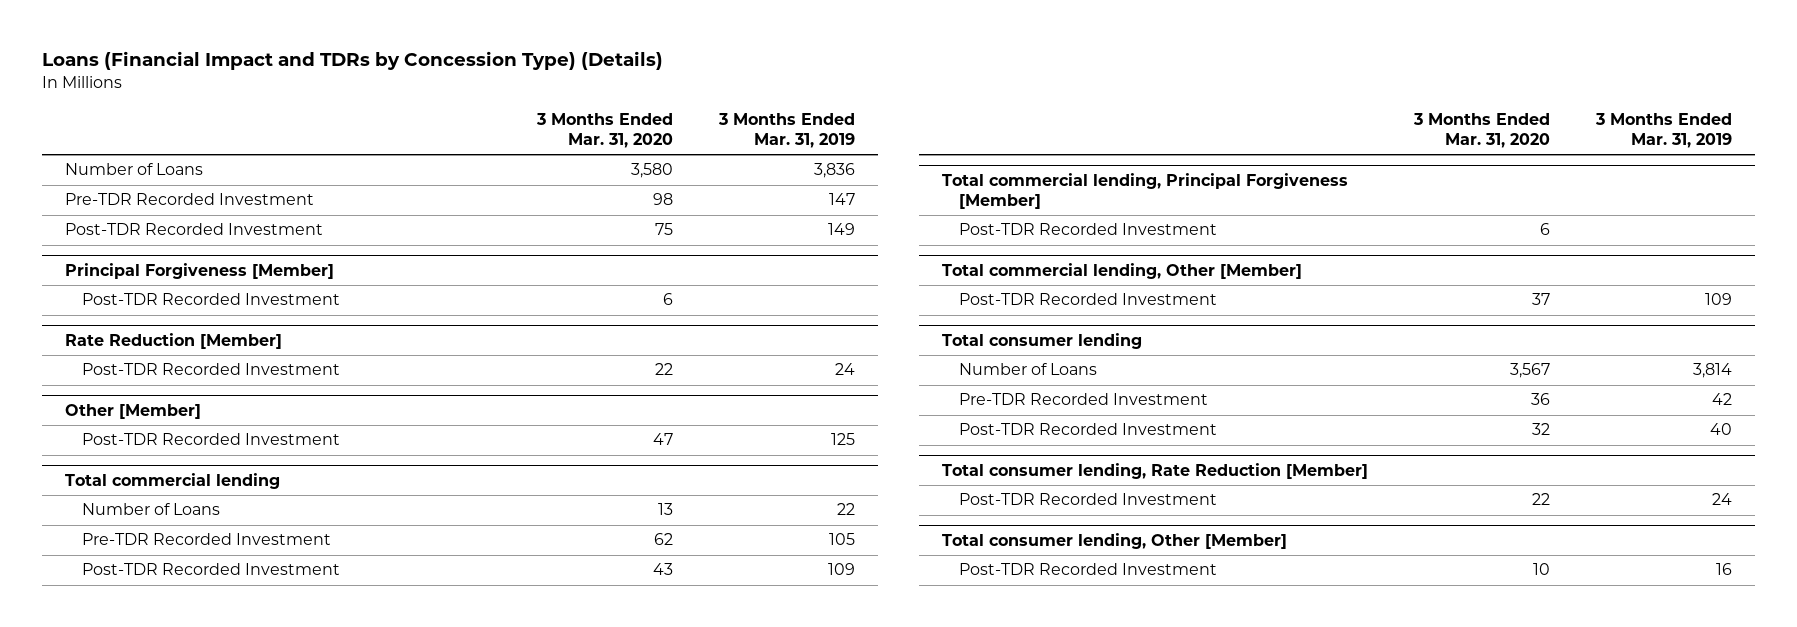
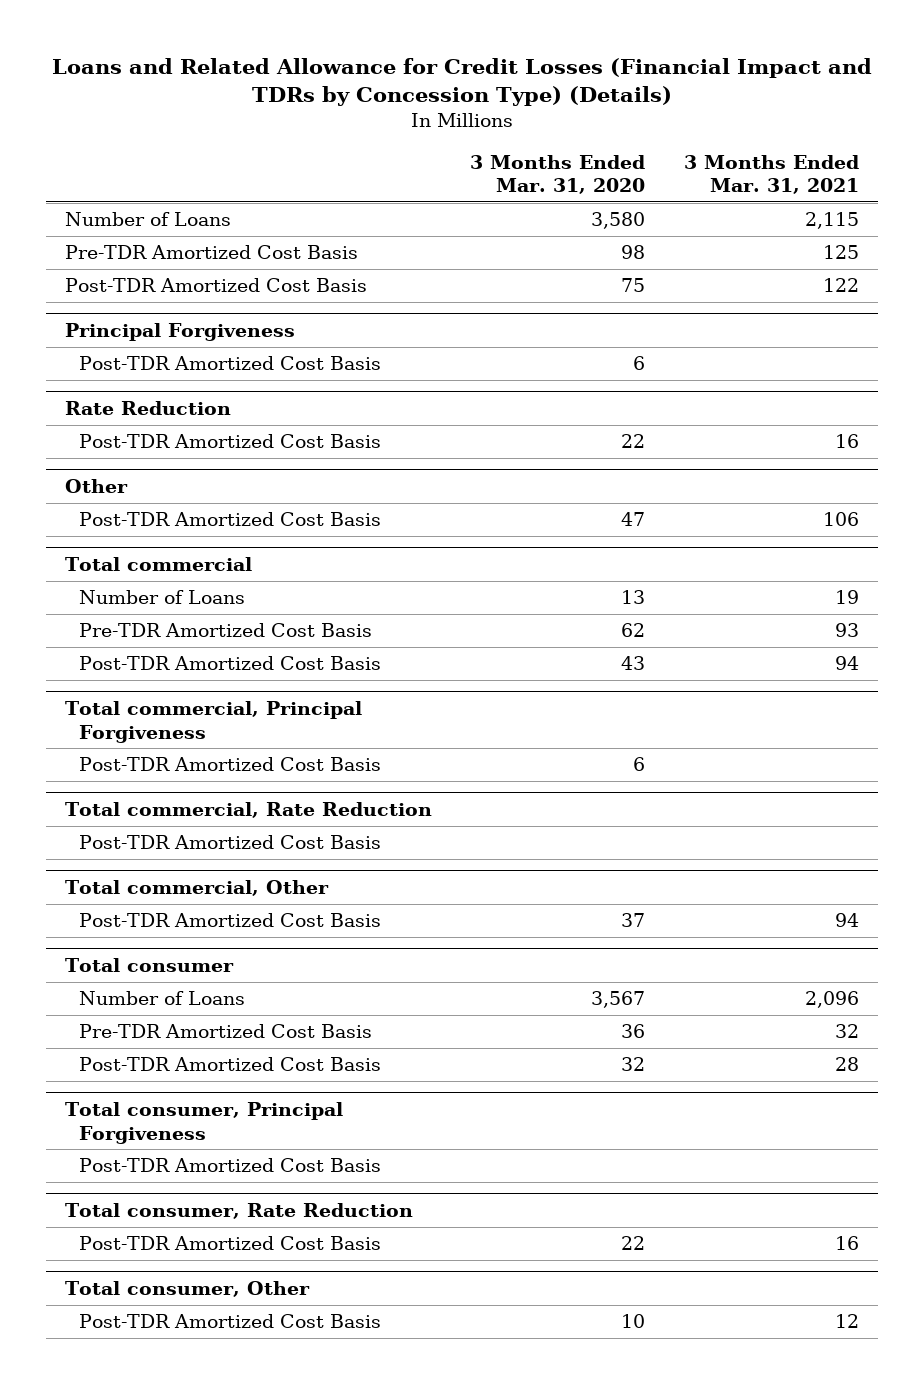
- Loans (Financial Impact and TDRs by Concession Type) (Details)
+ Loans and Related Allowance for Credit Losses (Financial Impact and TDRs by Concession Type) (Details)
- | 3 Months Ended Mar. 31, 2020 | 3 Months Ended Mar. 31, 2019
+ | 3 Months Ended Mar. 31, 2020 | 3 Months Ended Mar. 31, 2021
- Pre-TDR Recorded Investment | 98 | 147
- Post-TDR Recorded Investment | 75 | 149
- Principal Forgiveness [Member]
- Post-TDR Recorded Investment | 6 |
- Rate Reduction [Member]
- Post-TDR Recorded Investment | 22 | 24
- Other [Member]
- Post-TDR Recorded Investment | 47 | 125
- Total commercial lending
+ Pre-TDR Amortized Cost Basis | 98 | 125
+ Post-TDR Amortized Cost Basis | 75 | 122
+ Principal Forgiveness
+ Post-TDR Amortized Cost Basis | 6 |
+ Rate Reduction
+ Post-TDR Amortized Cost Basis | 22 | 16
+ Other
+ Post-TDR Amortized Cost Basis | 47 | 106
+ Total commercial
- Pre-TDR Recorded Investment | 62 | 105
- Post-TDR Recorded Investment | 43 | 109
- Total commercial lending, Principal Forgiveness [Member]
- Post-TDR Recorded Investment | 6 |
- Total commercial lending, Other [Member]
- Post-TDR Recorded Investment | 37 | 109
- Total consumer lending
+ Pre-TDR Amortized Cost Basis | 62 | 93
+ Post-TDR Amortized Cost Basis | 43 | 94
+ Total commercial, Principal Forgiveness
+ Post-TDR Amortized Cost Basis | 6 |
+ Total commercial, Rate Reduction
+ Post-TDR Amortized Cost Basis
+ Total commercial, Other
+ Post-TDR Amortized Cost Basis | 37 | 94
+ Total consumer
- Pre-TDR Recorded Investment | 36 | 42
- Post-TDR Recorded Investment | 32 | 40
- Total consumer lending, Rate Reduction [Member]
- Post-TDR Recorded Investment | 22 | 24
- Total consumer lending, Other [Member]
- Post-TDR Recorded Investment | 10 | 16
+ Pre-TDR Amortized Cost Basis | 36 | 32
+ Post-TDR Amortized Cost Basis | 32 | 28
+ Total consumer, Principal Forgiveness
+ Post-TDR Amortized Cost Basis
+ Total consumer, Rate Reduction
+ Post-TDR Amortized Cost Basis | 22 | 16
+ Total consumer, Other
+ Post-TDR Amortized Cost Basis | 10 | 12

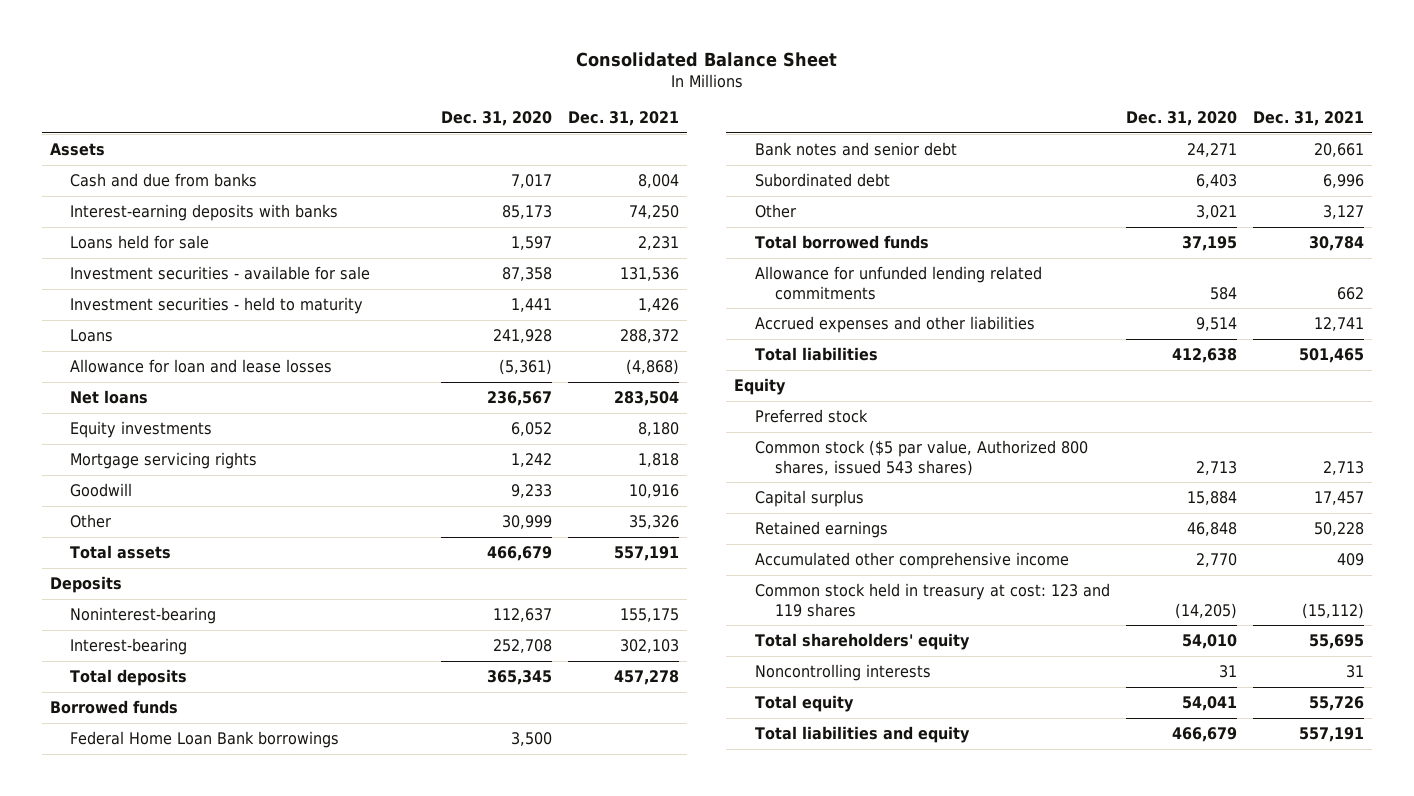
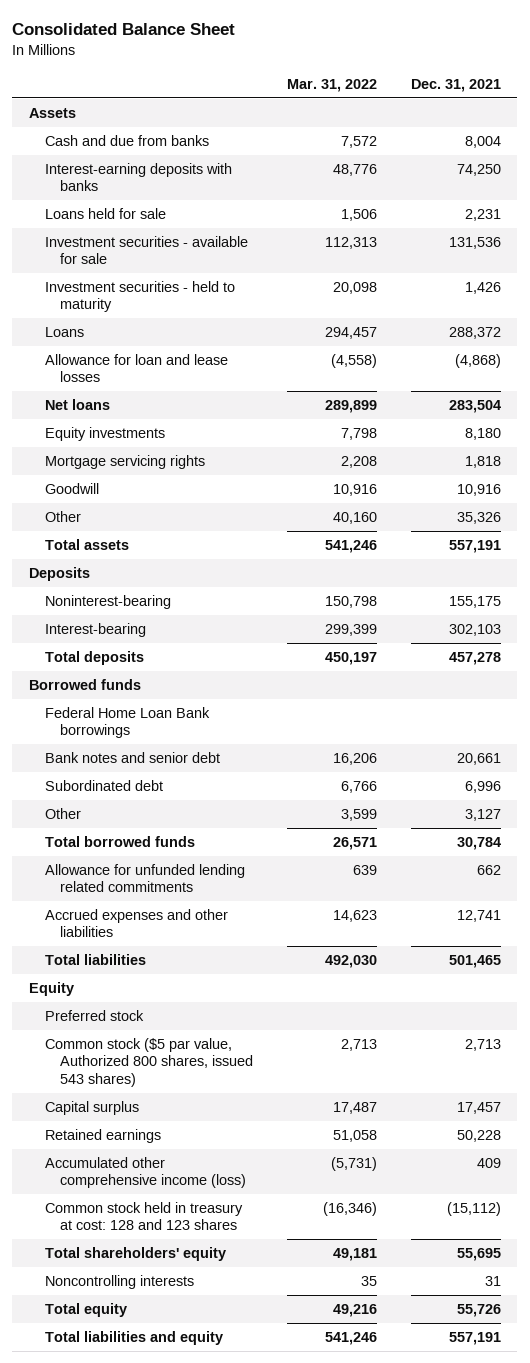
- | Dec. 31, 2020 | Dec. 31, 2021
+ | Mar. 31, 2022 | Dec. 31, 2021
- Accumulated other comprehensive income | 2,770 | 409
- Common stock held in treasury at cost: 123 and 119 shares | (14,205) | (15,112)
+ Accumulated other comprehensive income (loss) | (5,731) | 409
+ Common stock held in treasury at cost: 128 and 123 shares | (16,346) | (15,112)

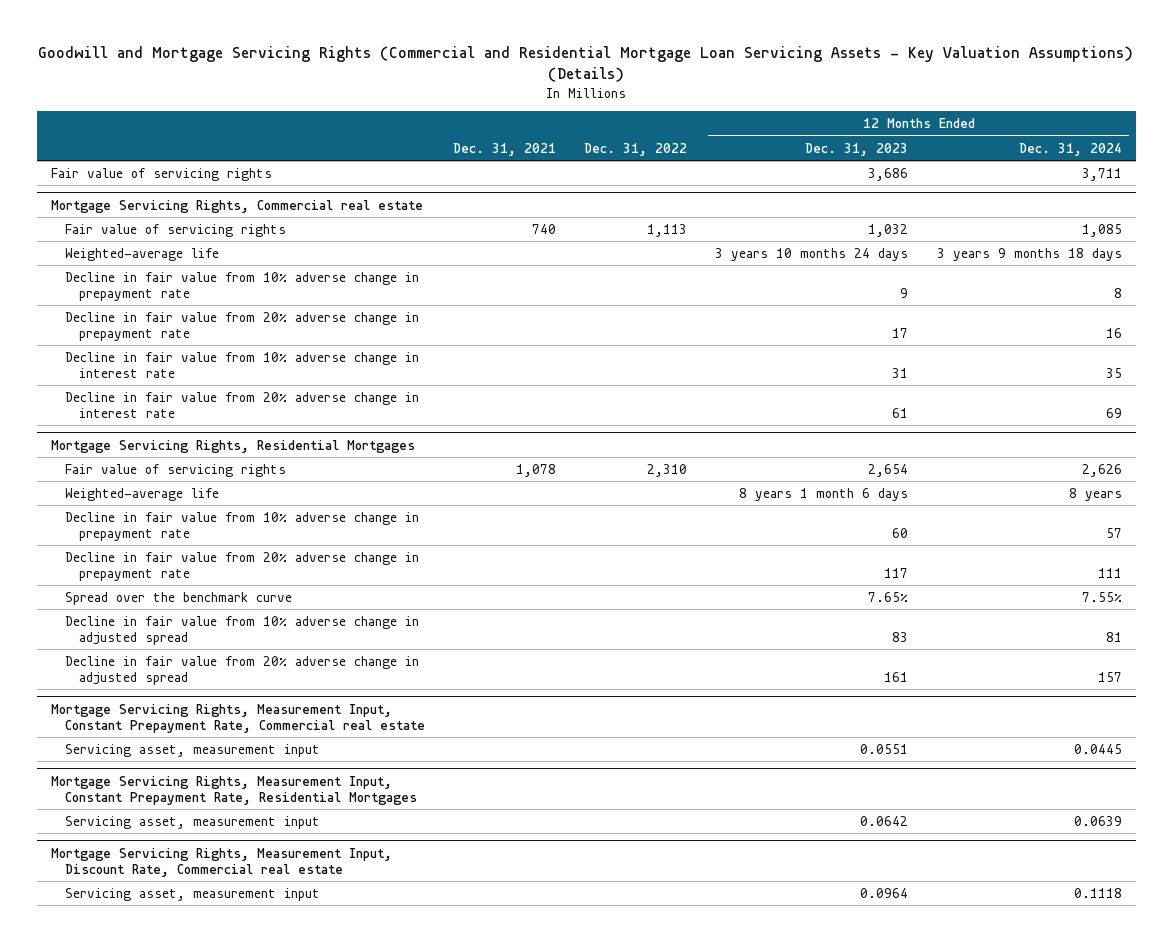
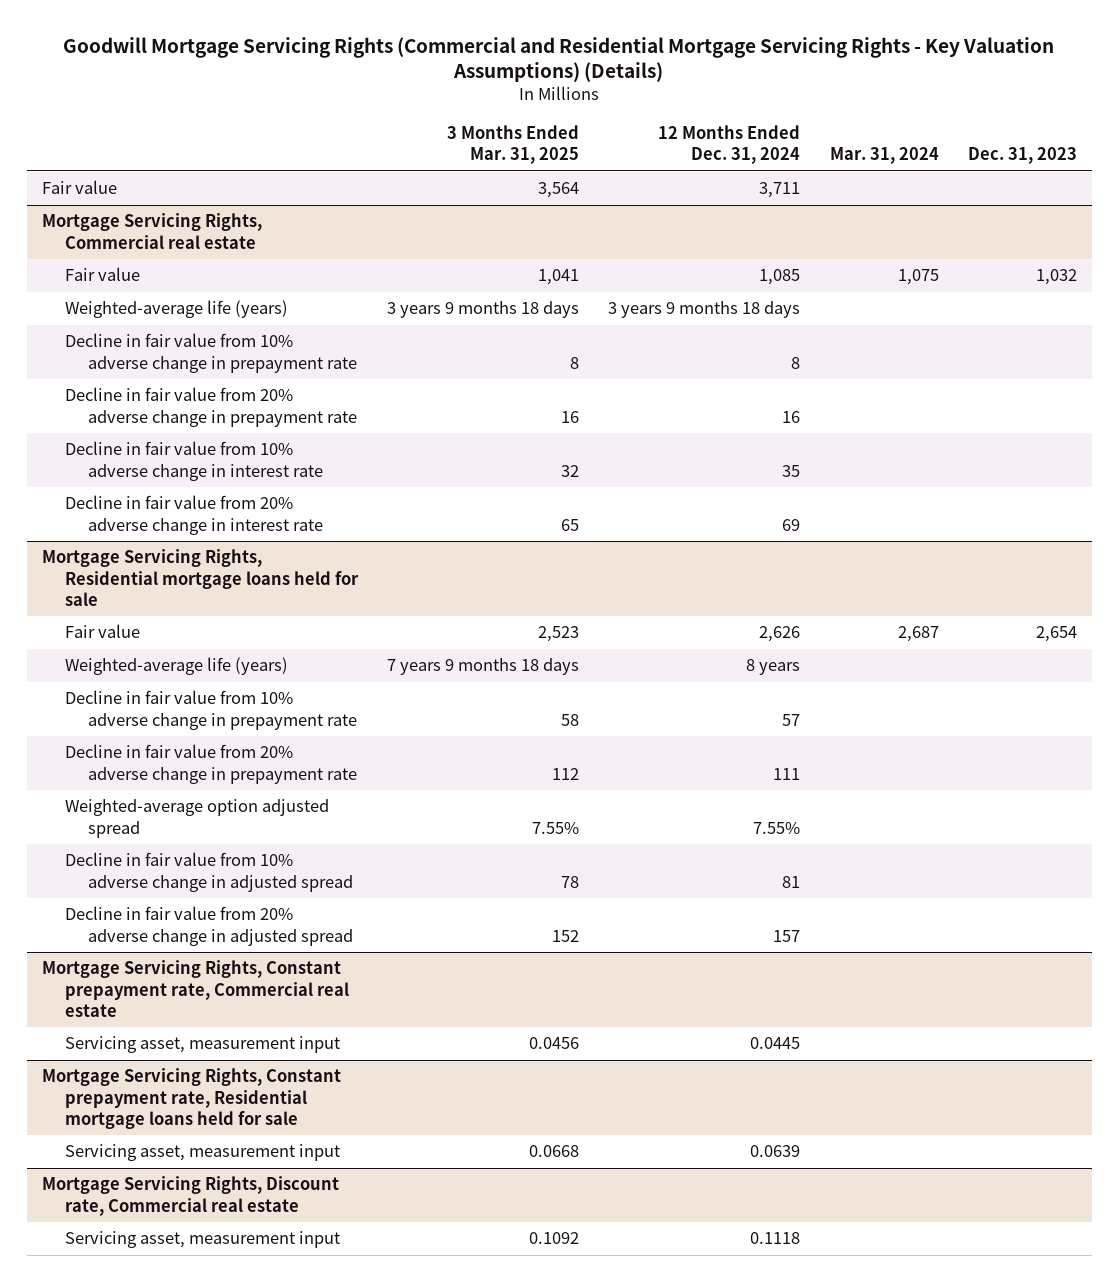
- Goodwill and Mortgage Servicing Rights (Commercial and Residential Mortgage Loan Servicing Assets - Key Valuation Assumptions) (Details)
+ Goodwill Mortgage Servicing Rights (Commercial and Residential Mortgage Servicing Rights - Key Valuation Assumptions) (Details)
- | Dec. 31, 2021 | Dec. 31, 2022 | 12 Months Ended Dec. 31, 2023 | 12 Months Ended Dec. 31, 2024
+ | 3 Months Ended Mar. 31, 2025 | 12 Months Ended Dec. 31, 2024 | Mar. 31, 2024 | Dec. 31, 2023
- Fair value of servicing rights | | | 3,686 | 3,711
+ Fair value | 3,564 | 3,711 | |
@ Mortgage Servicing Rights, Commercial real estate
- Fair value of servicing rights | 740 | 1,113 | 1,032 | 1,085
- Weighted-average life | | | 3 years 10 months 24 days | 3 years 9 months 18 days
+ Fair value | 1,041 | 1,085 | 1,075 | 1,032
+ Weighted-average life (years) | 3 years 9 months 18 days | 3 years 9 months 18 days | |
- Mortgage Servicing Rights, Residential Mortgages
- Fair value of servicing rights | 1,078 | 2,310 | 2,654 | 2,626
- Weighted-average life | | | 8 years 1 month 6 days | 8 years
+ Mortgage Servicing Rights, Residential mortgage loans held for sale
+ Fair value | 2,523 | 2,626 | 2,687 | 2,654
+ Weighted-average life (years) | 7 years 9 months 18 days | 8 years | |
- Spread over the benchmark curve | | | 7.65% | 7.55%
+ Weighted-average option adjusted spread | 7.55% | 7.55% | |
- Mortgage Servicing Rights, Measurement Input, Constant Prepayment Rate, Commercial real estate
+ Mortgage Servicing Rights, Constant prepayment rate, Commercial real estate
- Mortgage Servicing Rights, Measurement Input, Constant Prepayment Rate, Residential Mortgages
+ Mortgage Servicing Rights, Constant prepayment rate, Residential mortgage loans held for sale
- Mortgage Servicing Rights, Measurement Input, Discount Rate, Commercial real estate
+ Mortgage Servicing Rights, Discount rate, Commercial real estate

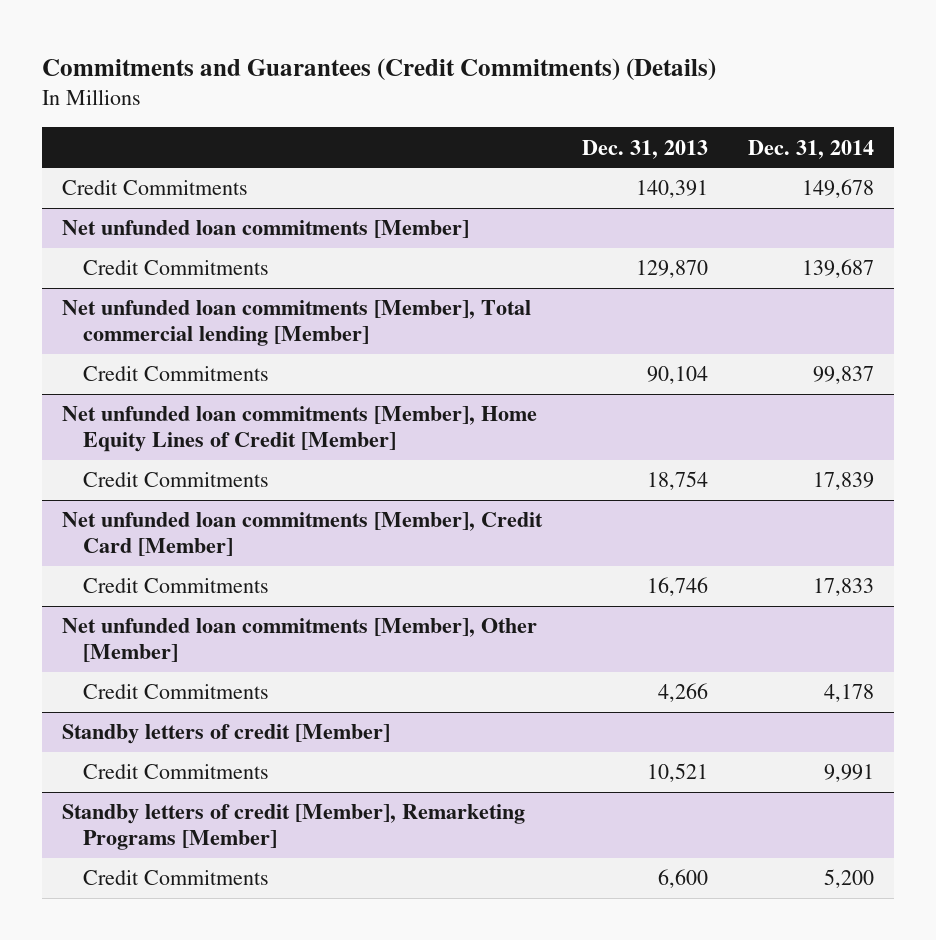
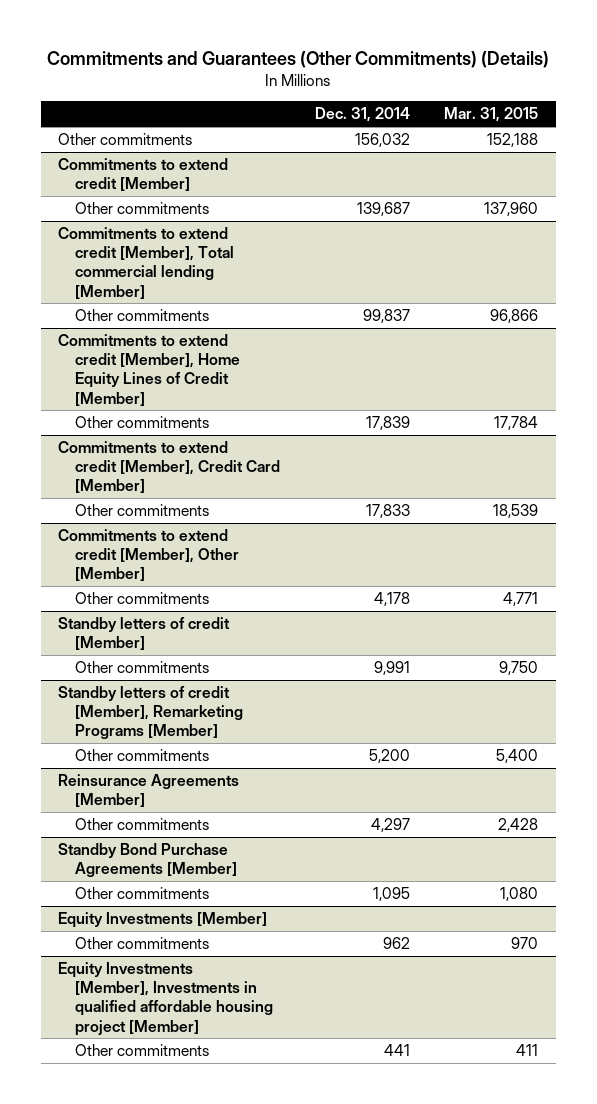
- Commitments and Guarantees (Credit Commitments) (Details)
+ Commitments and Guarantees (Other Commitments) (Details)
- | Dec. 31, 2013 | Dec. 31, 2014
+ | Dec. 31, 2014 | Mar. 31, 2015
- Credit Commitments | 140,391 | 149,678
- Net unfunded loan commitments [Member]
- Credit Commitments | 129,870 | 139,687
- Net unfunded loan commitments [Member], Total commercial lending [Member]
- Credit Commitments | 90,104 | 99,837
- Net unfunded loan commitments [Member], Home Equity Lines of Credit [Member]
- Credit Commitments | 18,754 | 17,839
- Net unfunded loan commitments [Member], Credit Card [Member]
- Credit Commitments | 16,746 | 17,833
- Net unfunded loan commitments [Member], Other [Member]
- Credit Commitments | 4,266 | 4,178
+ Other commitments | 156,032 | 152,188
+ Commitments to extend credit [Member]
+ Other commitments | 139,687 | 137,960
+ Commitments to extend credit [Member], Total commercial lending [Member]
+ Other commitments | 99,837 | 96,866
+ Commitments to extend credit [Member], Home Equity Lines of Credit [Member]
+ Other commitments | 17,839 | 17,784
+ Commitments to extend credit [Member], Credit Card [Member]
+ Other commitments | 17,833 | 18,539
+ Commitments to extend credit [Member], Other [Member]
+ Other commitments | 4,178 | 4,771
@ Standby letters of credit [Member]
- Credit Commitments | 10,521 | 9,991
+ Other commitments | 9,991 | 9,750
@ Standby letters of credit [Member], Remarketing Programs [Member]
- Credit Commitments | 6,600 | 5,200
+ Other commitments | 5,200 | 5,400
+ Reinsurance Agreements [Member]
+ Other commitments | 4,297 | 2,428
+ Standby Bond Purchase Agreements [Member]
+ Other commitments | 1,095 | 1,080
+ Equity Investments [Member]
+ Other commitments | 962 | 970
+ Equity Investments [Member], Investments in qualified affordable housing project [Member]
+ Other commitments | 441 | 411

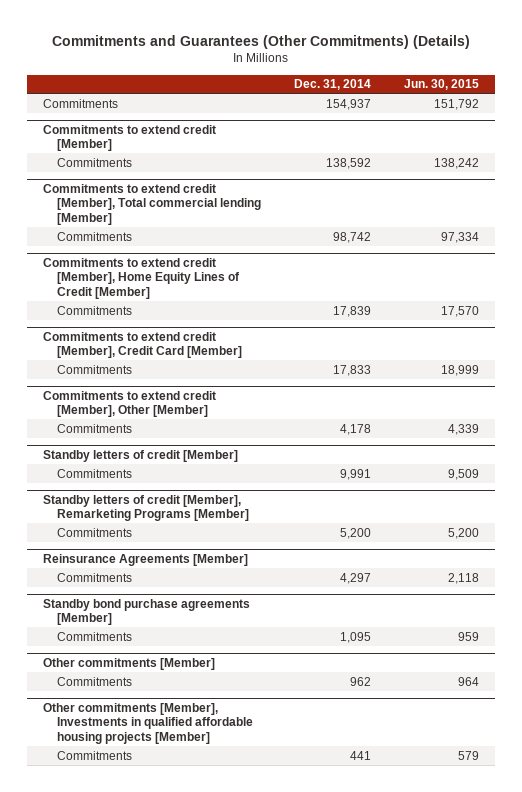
- | Dec. 31, 2014 | Mar. 31, 2015
+ | Dec. 31, 2014 | Jun. 30, 2015
- Other commitments | 156,032 | 152,188
+ Commitments | 154,937 | 151,792
@ Commitments to extend credit [Member]
- Other commitments | 139,687 | 137,960
+ Commitments | 138,592 | 138,242
@ Commitments to extend credit [Member], Total commercial lending [Member]
- Other commitments | 99,837 | 96,866
+ Commitments | 98,742 | 97,334
@ Commitments to extend credit [Member], Home Equity Lines of Credit [Member]
- Other commitments | 17,839 | 17,784
+ Commitments | 17,839 | 17,570
@ Commitments to extend credit [Member], Credit Card [Member]
- Other commitments | 17,833 | 18,539
+ Commitments | 17,833 | 18,999
@ Commitments to extend credit [Member], Other [Member]
- Other commitments | 4,178 | 4,771
+ Commitments | 4,178 | 4,339
@ Standby letters of credit [Member]
- Other commitments | 9,991 | 9,750
+ Commitments | 9,991 | 9,509
@ Standby letters of credit [Member], Remarketing Programs [Member]
- Other commitments | 5,200 | 5,400
+ Commitments | 5,200 | 5,200
@ Reinsurance Agreements [Member]
- Other commitments | 4,297 | 2,428
- Standby Bond Purchase Agreements [Member]
- Other commitments | 1,095 | 1,080
- Equity Investments [Member]
- Other commitments | 962 | 970
- Equity Investments [Member], Investments in qualified affordable housing project [Member]
- Other commitments | 441 | 411
@ Reinsurance Agreements [Member]
+ Commitments | 4,297 | 2,118
+ Standby bond purchase agreements [Member]
+ Commitments | 1,095 | 959
+ Other commitments [Member]
+ Commitments | 962 | 964
+ Other commitments [Member], Investments in qualified affordable housing projects [Member]
+ Commitments | 441 | 579

